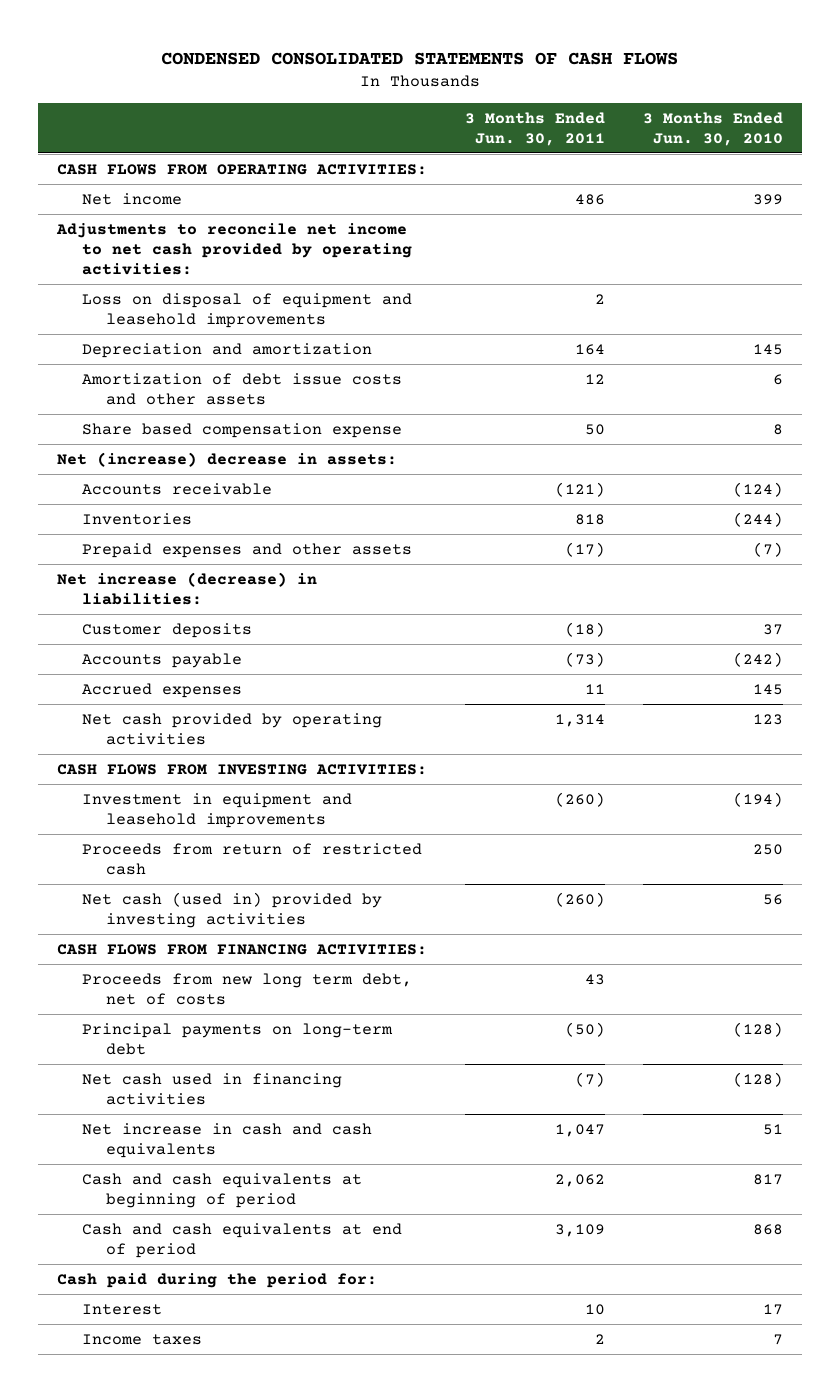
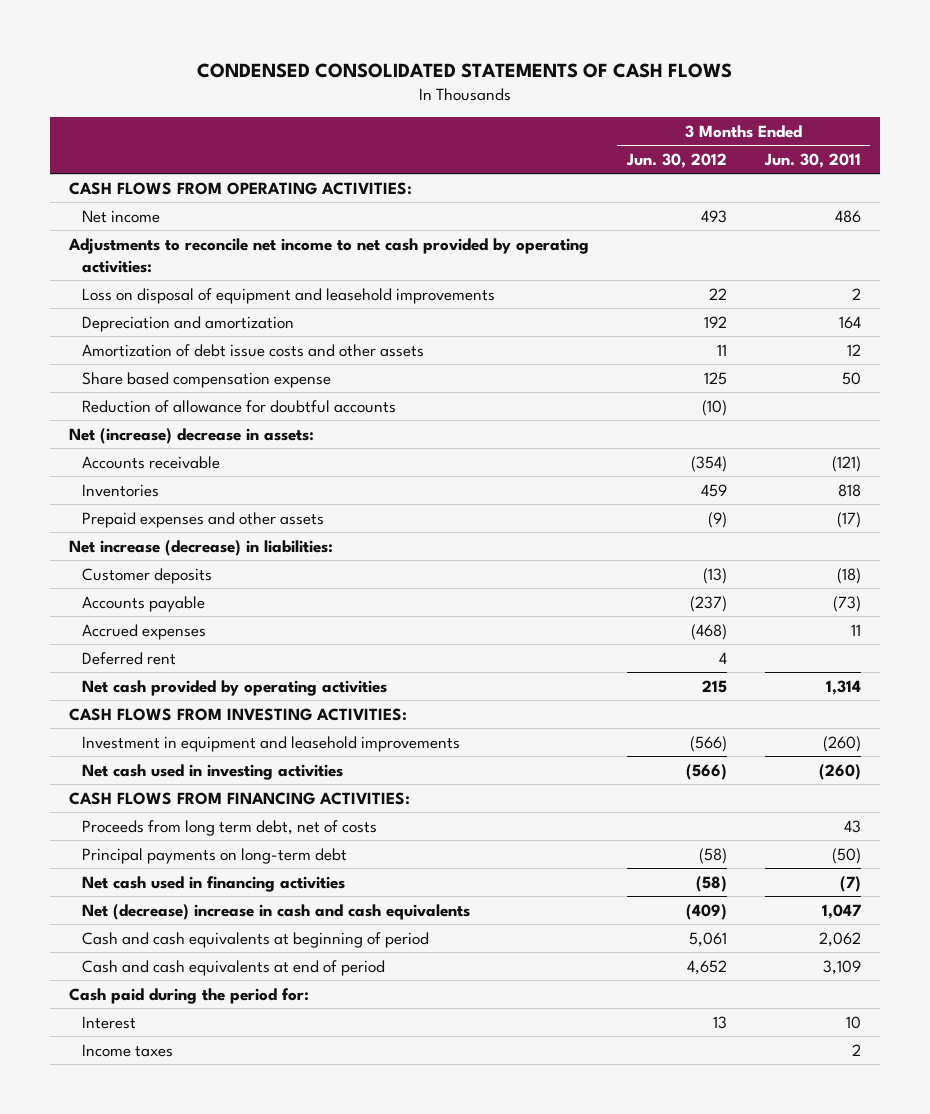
- | 3 Months Ended Jun. 30, 2011 | 3 Months Ended Jun. 30, 2010
+ | 3 Months Ended Jun. 30, 2012 | 3 Months Ended Jun. 30, 2011
+ Reduction of allowance for doubtful accounts | (10) |
+ Deferred rent | 4 |
- Proceeds from return of restricted cash | | 250
- Net cash (used in) provided by investing activities | (260) | 56
+ Net cash used in investing activities | (566) | (260)
- Proceeds from new long term debt, net of costs | 43 |
+ Proceeds from long term debt, net of costs | | 43
- Net increase in cash and cash equivalents | 1,047 | 51
+ Net (decrease) increase in cash and cash equivalents | (409) | 1,047

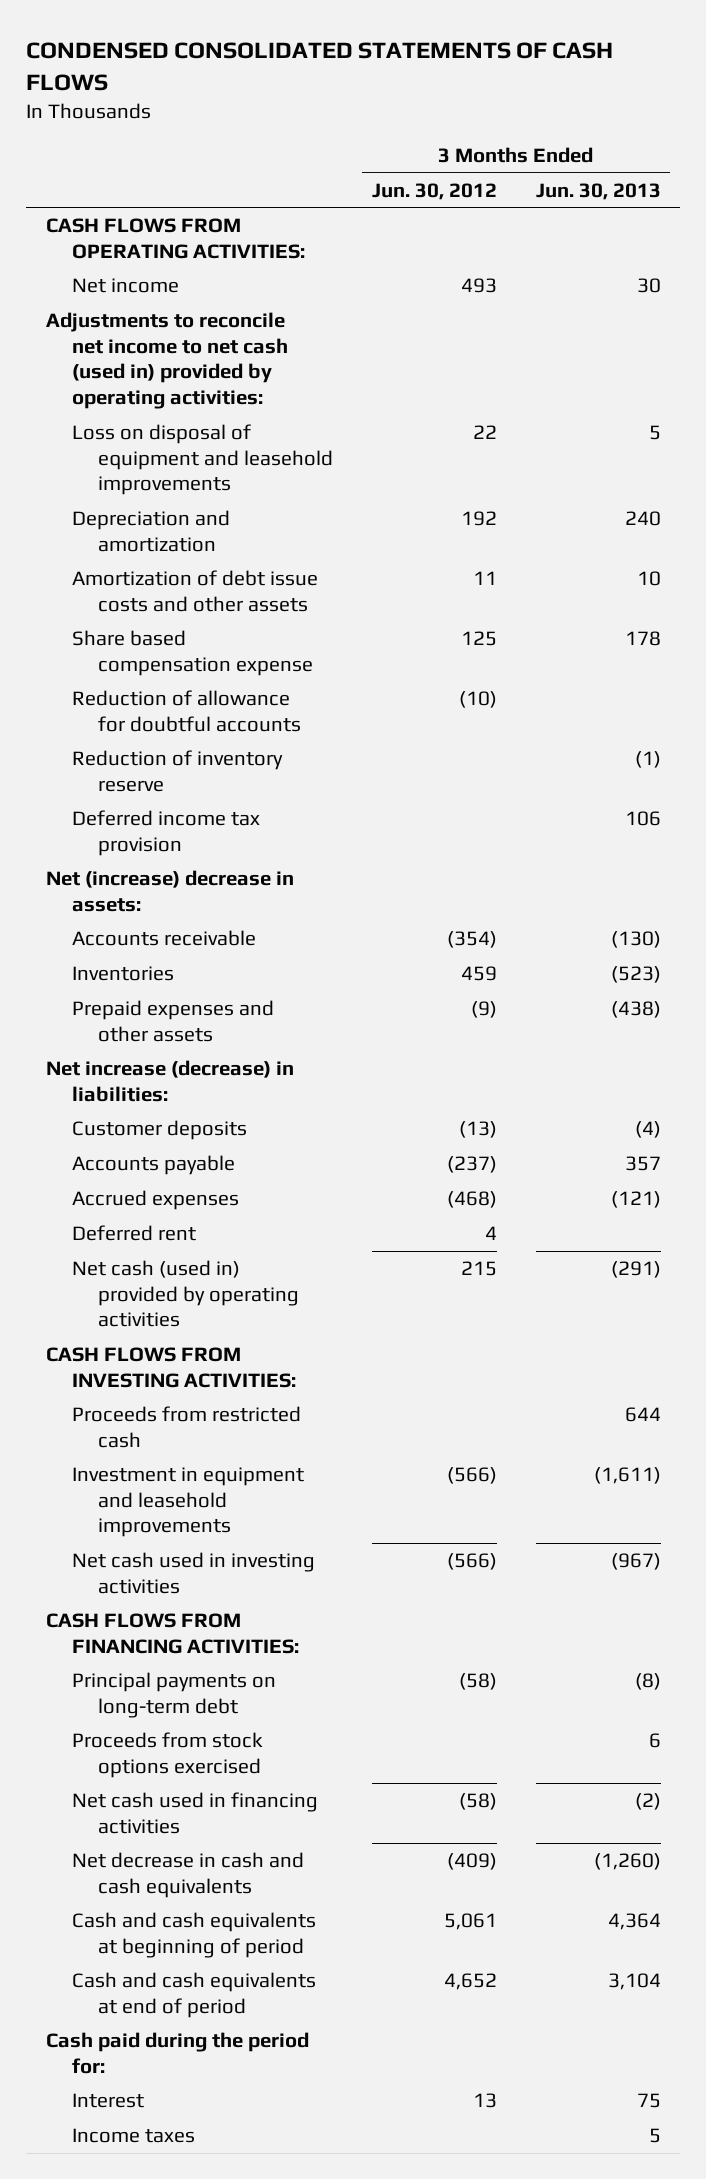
- | 3 Months Ended Jun. 30, 2012 | 3 Months Ended Jun. 30, 2011
+ | 3 Months Ended Jun. 30, 2012 | 3 Months Ended Jun. 30, 2013
- Adjustments to reconcile net income to net cash provided by operating activities:
+ Adjustments to reconcile net income to net cash (used in) provided by operating activities:
+ Reduction of inventory reserve | | (1)
+ Deferred income tax provision | | 106
- Net cash provided by operating activities | 215 | 1,314
+ Net cash (used in) provided by operating activities | 215 | (291)
+ Proceeds from restricted cash | | 644
- Proceeds from long term debt, net of costs | | 43
+ Proceeds from stock options exercised | | 6
- Net (decrease) increase in cash and cash equivalents | (409) | 1,047
+ Net decrease in cash and cash equivalents | (409) | (1,260)

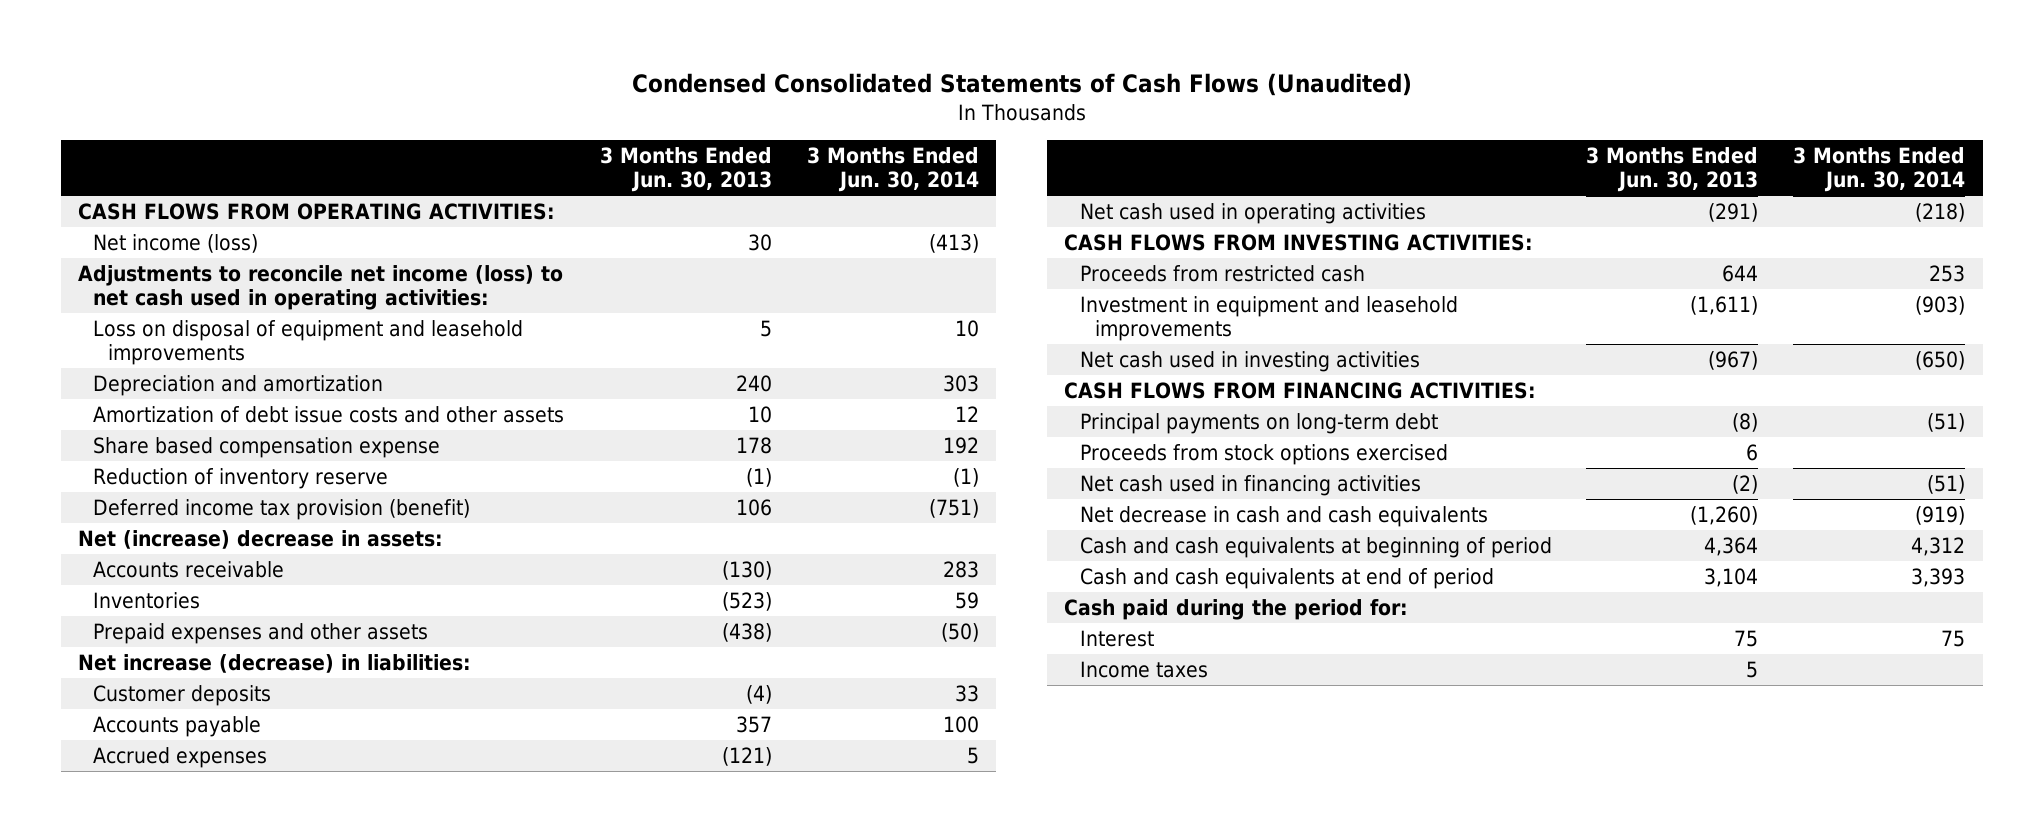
- CONDENSED CONSOLIDATED STATEMENTS OF CASH FLOWS
+ Condensed Consolidated Statements of Cash Flows (Unaudited)
- | 3 Months Ended Jun. 30, 2012 | 3 Months Ended Jun. 30, 2013
+ | 3 Months Ended Jun. 30, 2013 | 3 Months Ended Jun. 30, 2014
- Net income | 493 | 30
- Adjustments to reconcile net income to net cash (used in) provided by operating activities:
+ Net income (loss) | 30 | (413)
+ Adjustments to reconcile net income (loss) to net cash used in operating activities:
- Reduction of allowance for doubtful accounts | (10) |
- Deferred income tax provision | | 106
+ Deferred income tax provision (benefit) | 106 | (751)
- Deferred rent | 4 |
- Net cash (used in) provided by operating activities | 215 | (291)
+ Net cash used in operating activities | (291) | (218)

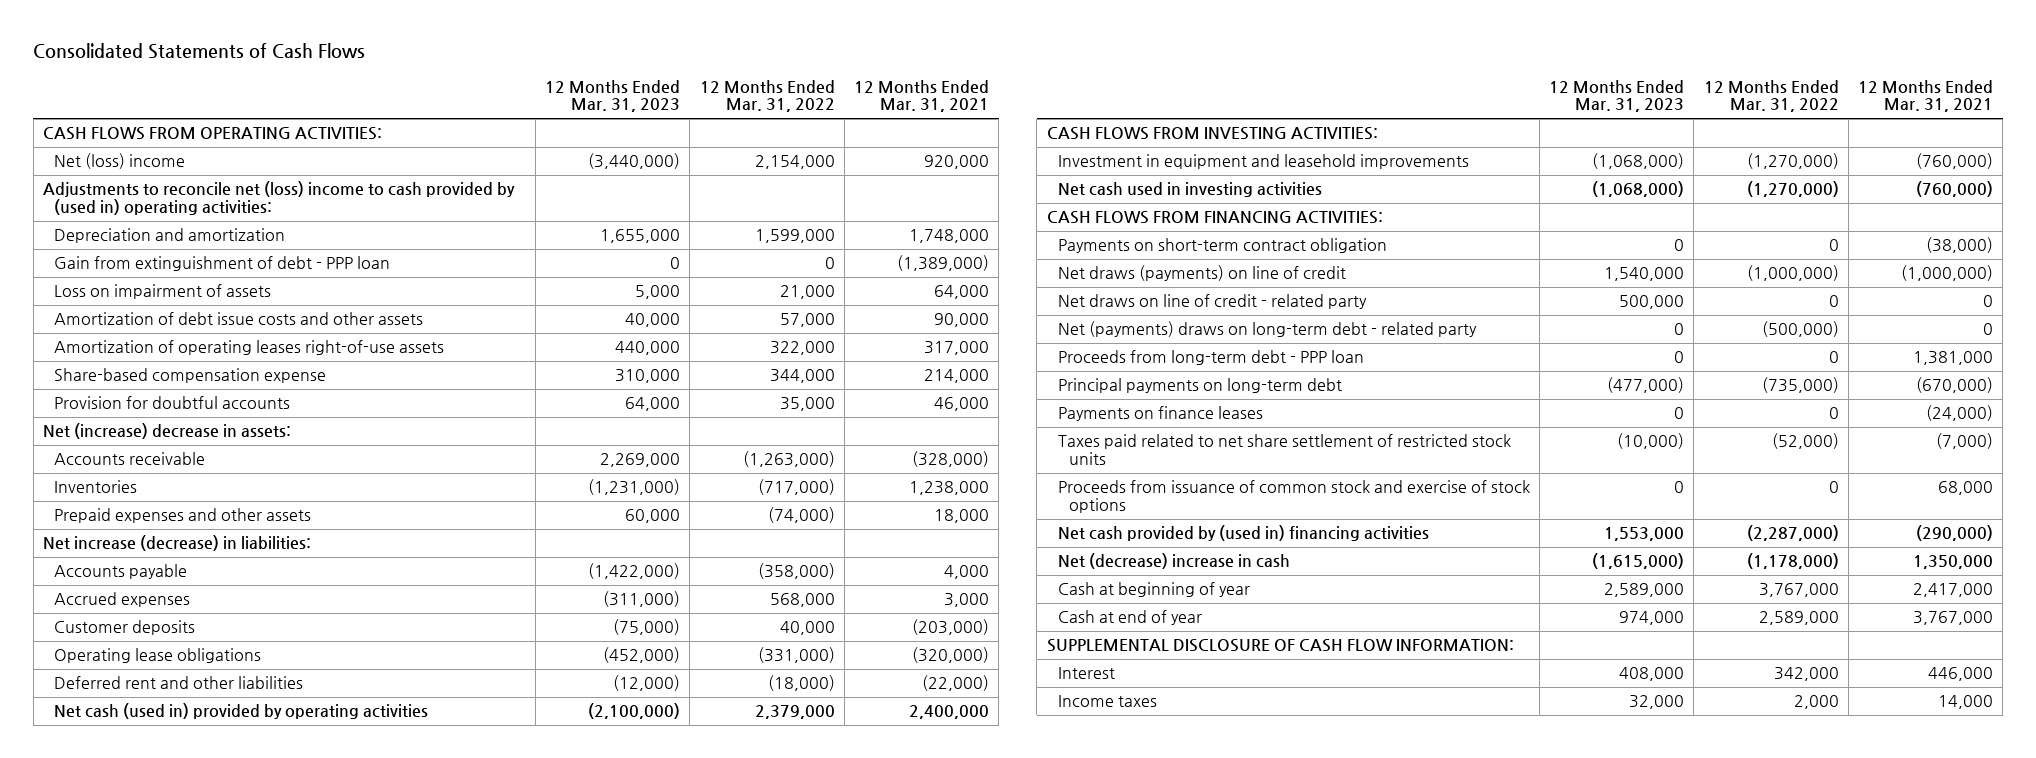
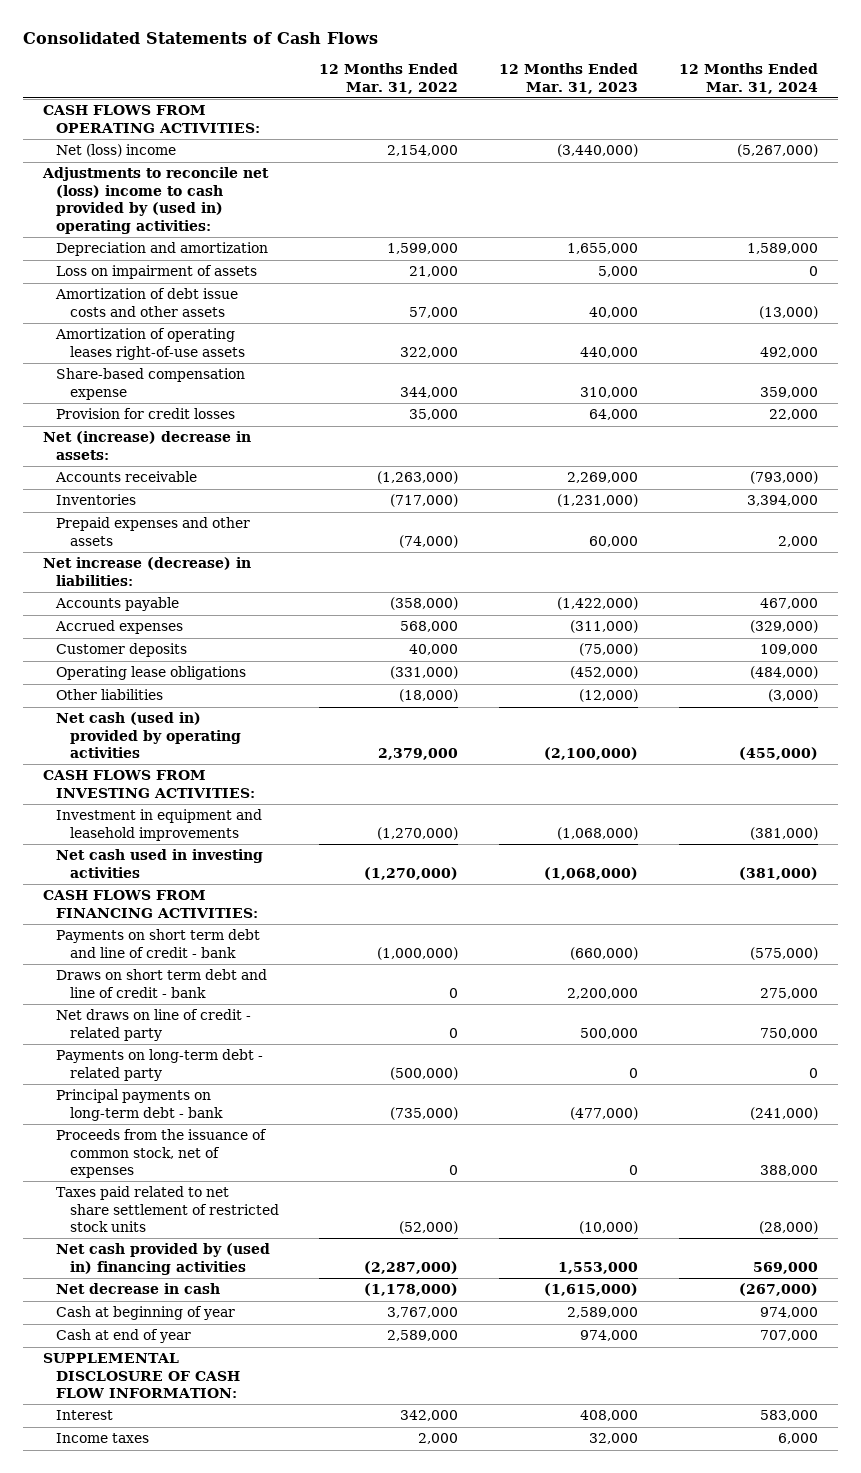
- | 12 Months Ended Mar. 31, 2023 | 12 Months Ended Mar. 31, 2022 | 12 Months Ended Mar. 31, 2021
+ | 12 Months Ended Mar. 31, 2022 | 12 Months Ended Mar. 31, 2023 | 12 Months Ended Mar. 31, 2024
- Gain from extinguishment of debt - PPP loan | 0 | 0 | (1,389,000)
- Provision for doubtful accounts | 64,000 | 35,000 | 46,000
+ Provision for credit losses | 35,000 | 64,000 | 22,000
- Deferred rent and other liabilities | (12,000) | (18,000) | (22,000)
+ Other liabilities | (18,000) | (12,000) | (3,000)
- Payments on short-term contract obligation | 0 | 0 | (38,000)
- Net draws (payments) on line of credit | 1,540,000 | (1,000,000) | (1,000,000)
+ Payments on short term debt and line of credit - bank | (1,000,000) | (660,000) | (575,000)
+ Draws on short term debt and line of credit - bank | 0 | 2,200,000 | 275,000
- Net (payments) draws on long-term debt - related party | 0 | (500,000) | 0
- Proceeds from long-term debt - PPP loan | 0 | 0 | 1,381,000
- Principal payments on long-term debt | (477,000) | (735,000) | (670,000)
- Payments on finance leases | 0 | 0 | (24,000)
+ Payments on long-term debt - related party | (500,000) | 0 | 0
+ Principal payments on long-term debt - bank | (735,000) | (477,000) | (241,000)
+ Proceeds from the issuance of common stock, net of expenses | 0 | 0 | 388,000
- Proceeds from issuance of common stock and exercise of stock options | 0 | 0 | 68,000
- Net (decrease) increase in cash | (1,615,000) | (1,178,000) | 1,350,000
+ Net decrease in cash | (1,178,000) | (1,615,000) | (267,000)

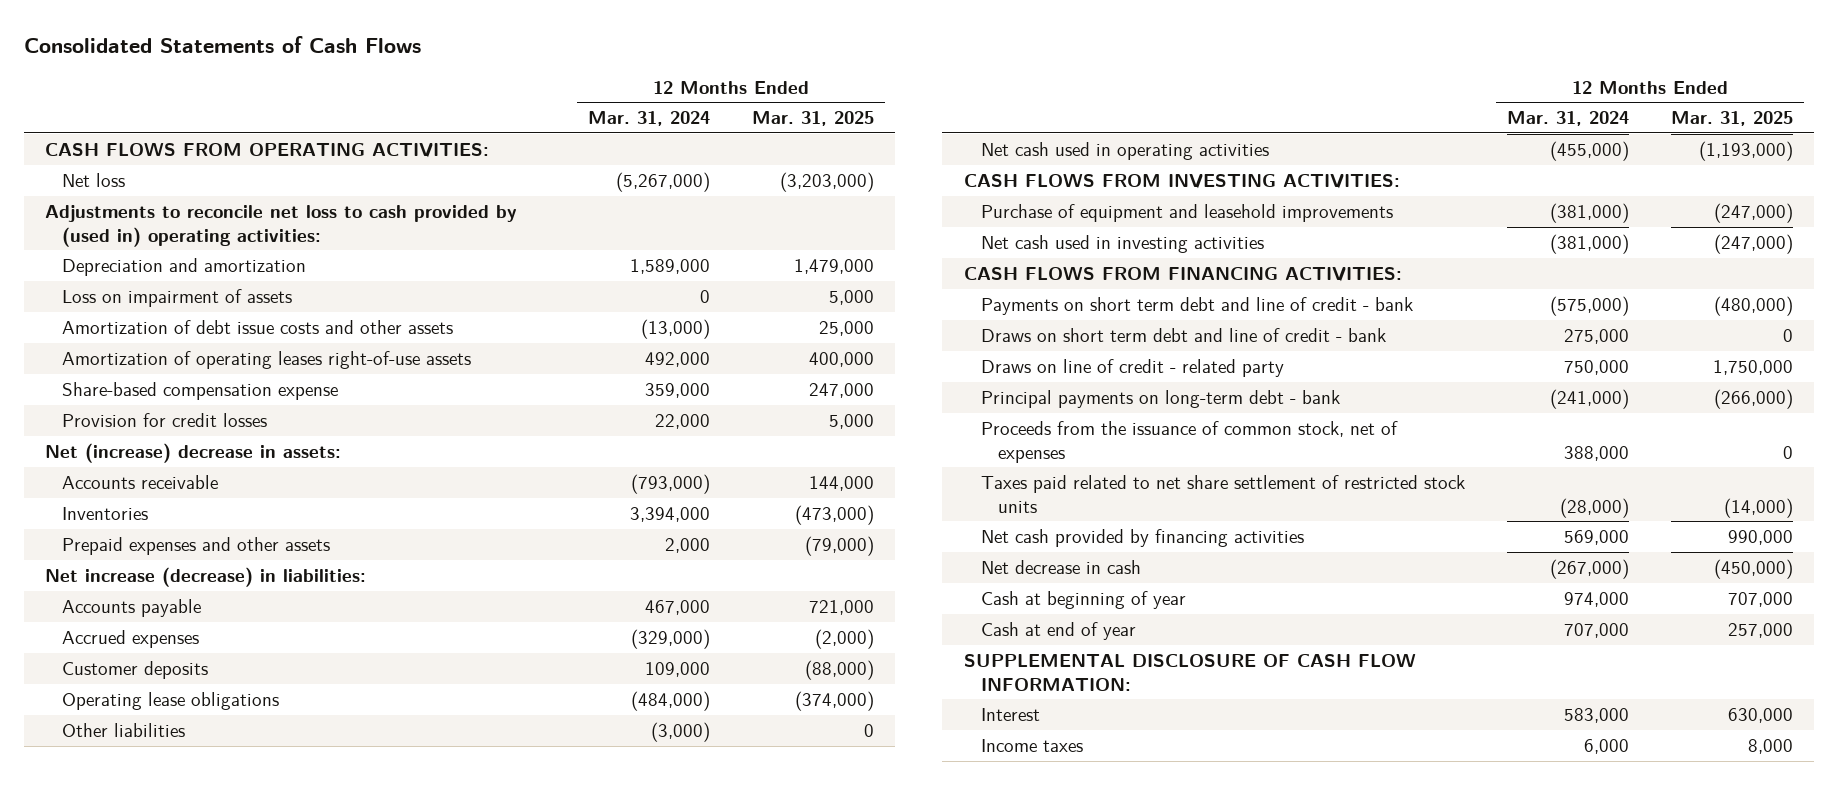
- | 12 Months Ended Mar. 31, 2022 | 12 Months Ended Mar. 31, 2023 | 12 Months Ended Mar. 31, 2024
+ | 12 Months Ended Mar. 31, 2024 | 12 Months Ended Mar. 31, 2025
- Net (loss) income | 2,154,000 | (3,440,000) | (5,267,000)
- Adjustments to reconcile net (loss) income to cash provided by (used in) operating activities:
+ Net loss | (5,267,000) | (3,203,000)
+ Adjustments to reconcile net loss to cash provided by (used in) operating activities:
- Net cash (used in) provided by operating activities | 2,379,000 | (2,100,000) | (455,000)
+ Net cash used in operating activities | (455,000) | (1,193,000)
- Investment in equipment and leasehold improvements | (1,270,000) | (1,068,000) | (381,000)
+ Purchase of equipment and leasehold improvements | (381,000) | (247,000)
- Net draws on line of credit - related party | 0 | 500,000 | 750,000
- Payments on long-term debt - related party | (500,000) | 0 | 0
+ Draws on line of credit - related party | 750,000 | 1,750,000
- Net cash provided by (used in) financing activities | (2,287,000) | 1,553,000 | 569,000
+ Net cash provided by financing activities | 569,000 | 990,000

